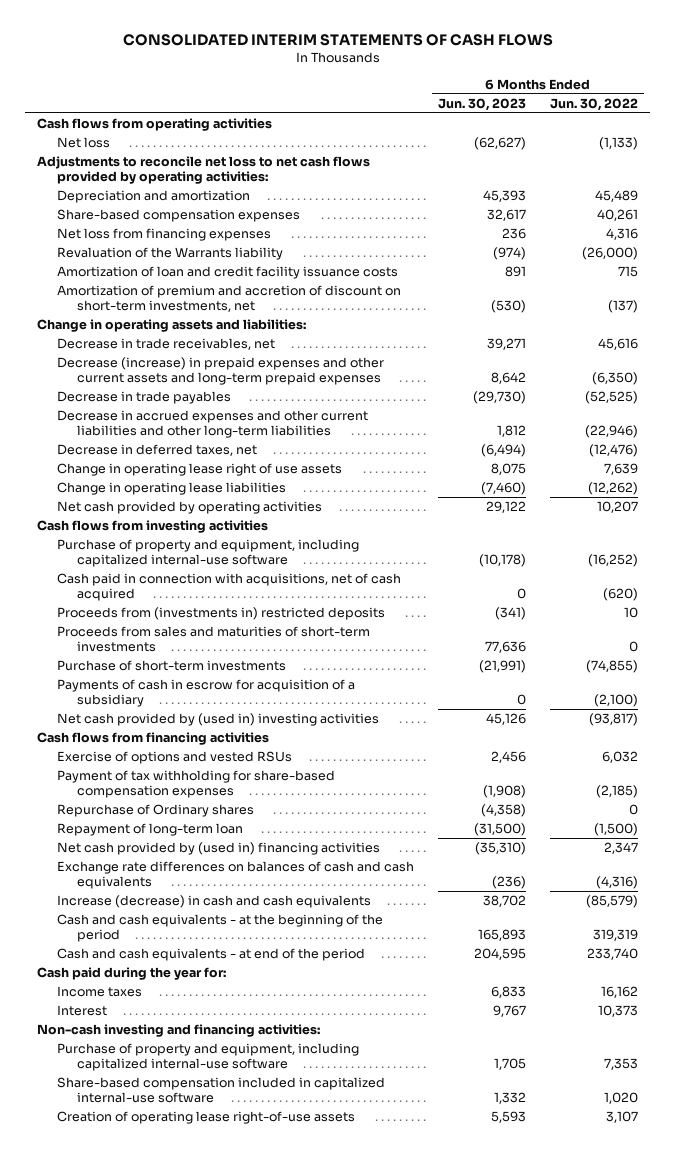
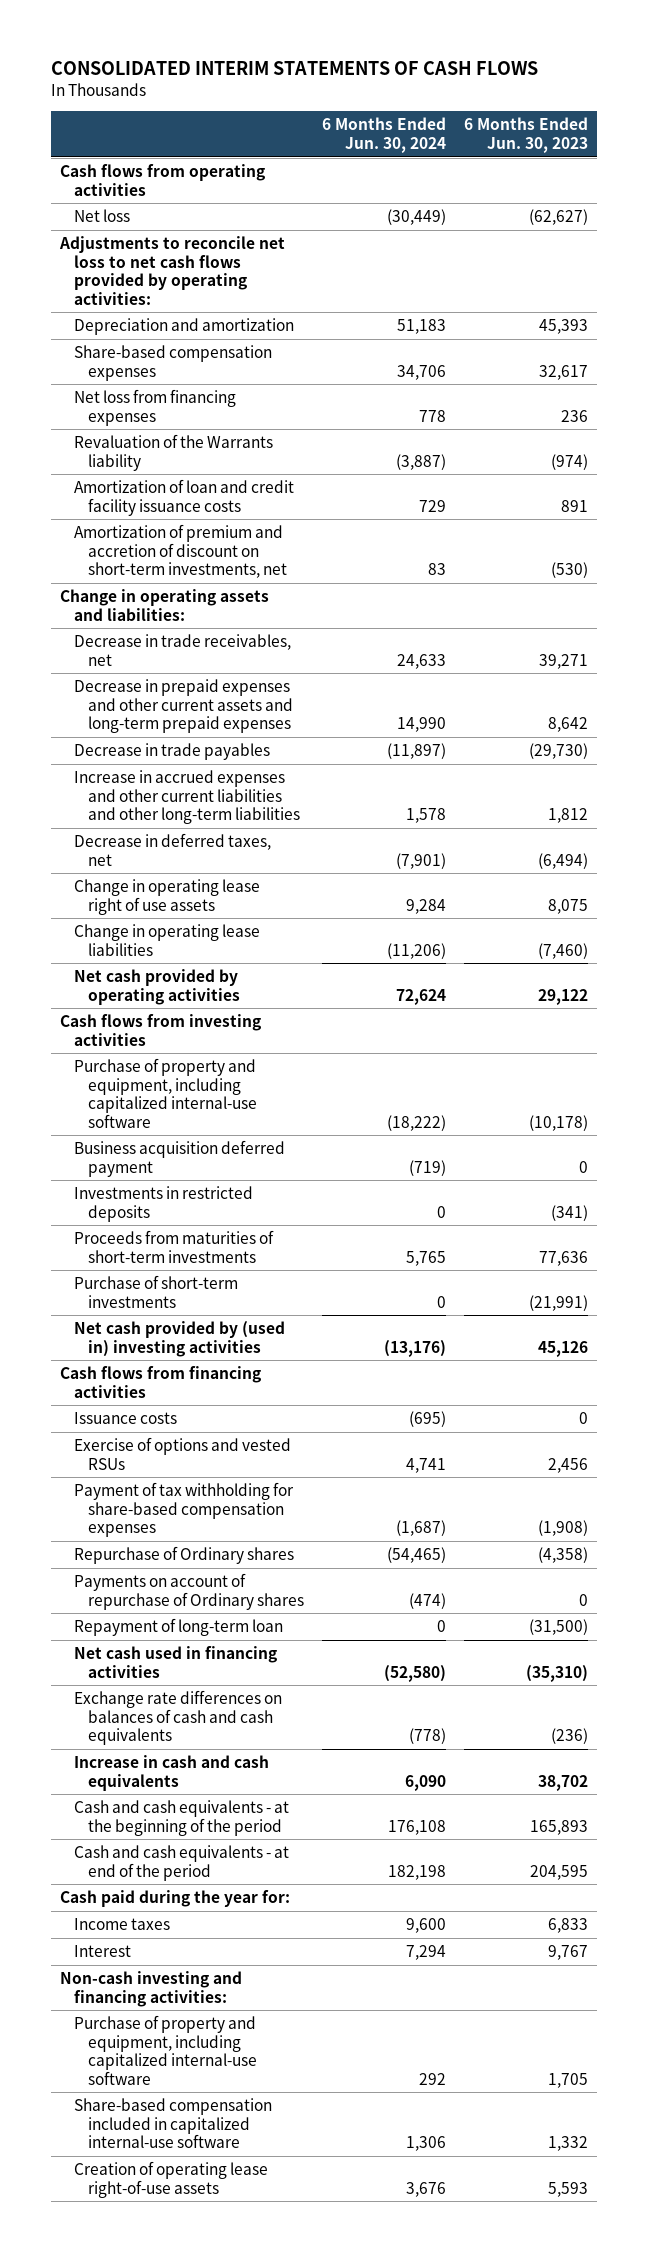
- | 6 Months Ended Jun. 30, 2023 | 6 Months Ended Jun. 30, 2022
+ | 6 Months Ended Jun. 30, 2024 | 6 Months Ended Jun. 30, 2023
- Decrease (increase) in prepaid expenses and other current assets and long-term prepaid expenses | 8,642 | (6,350)
+ Decrease in prepaid expenses and other current assets and long-term prepaid expenses | 14,990 | 8,642
- Decrease in accrued expenses and other current liabilities and other long-term liabilities | 1,812 | (22,946)
+ Increase in accrued expenses and other current liabilities and other long-term liabilities | 1,578 | 1,812
- Cash paid in connection with acquisitions, net of cash acquired | 0 | (620)
- Proceeds from (investments in) restricted deposits | (341) | 10
- Proceeds from sales and maturities of short-term investments | 77,636 | 0
+ Business acquisition deferred payment | (719) | 0
+ Investments in restricted deposits | 0 | (341)
+ Proceeds from maturities of short-term investments | 5,765 | 77,636
- Payments of cash in escrow for acquisition of a subsidiary | 0 | (2,100)
+ Issuance costs | (695) | 0
+ Payments on account of repurchase of Ordinary shares | (474) | 0
- Net cash provided by (used in) financing activities | (35,310) | 2,347
+ Net cash used in financing activities | (52,580) | (35,310)
- Increase (decrease) in cash and cash equivalents | 38,702 | (85,579)
+ Increase in cash and cash equivalents | 6,090 | 38,702

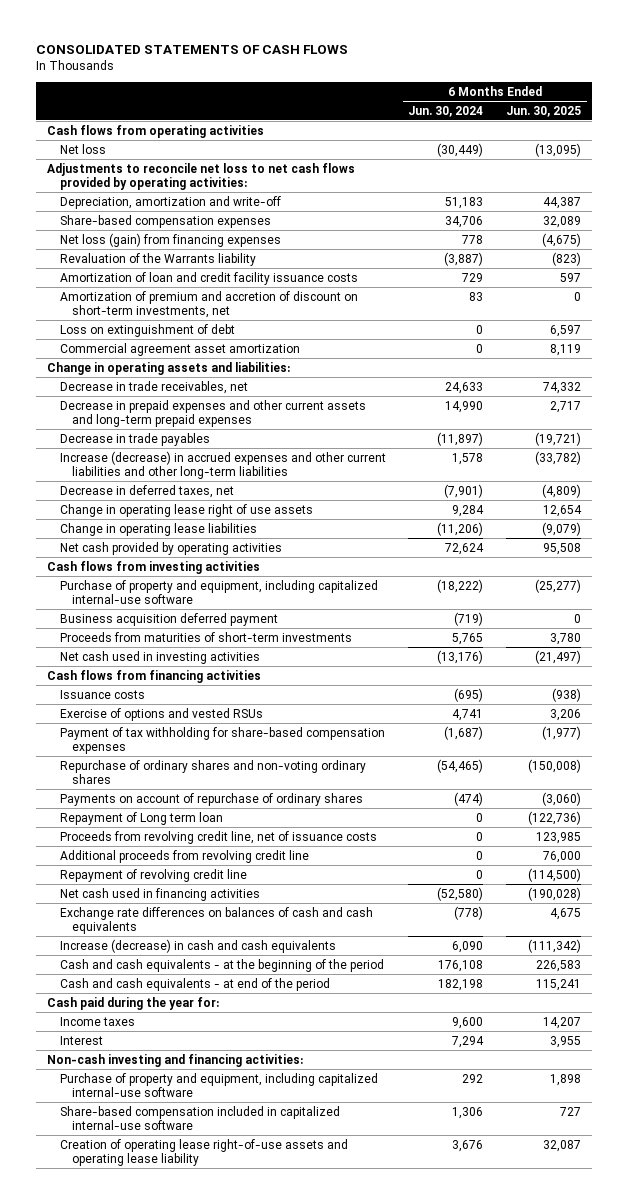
- CONSOLIDATED INTERIM STATEMENTS OF CASH FLOWS
+ CONSOLIDATED STATEMENTS OF CASH FLOWS
- | 6 Months Ended Jun. 30, 2024 | 6 Months Ended Jun. 30, 2023
+ | 6 Months Ended Jun. 30, 2024 | 6 Months Ended Jun. 30, 2025
- Depreciation and amortization | 51,183 | 45,393
+ Depreciation, amortization and write-off | 51,183 | 44,387
- Net loss from financing expenses | 778 | 236
+ Net loss (gain) from financing expenses | 778 | (4,675)
+ Loss on extinguishment of debt | 0 | 6,597
+ Commercial agreement asset amortization | 0 | 8,119
- Increase in accrued expenses and other current liabilities and other long-term liabilities | 1,578 | 1,812
+ Increase (decrease) in accrued expenses and other current liabilities and other long-term liabilities | 1,578 | (33,782)
- Investments in restricted deposits | 0 | (341)
- Purchase of short-term investments | 0 | (21,991)
- Net cash provided by (used in) investing activities | (13,176) | 45,126
+ Net cash used in investing activities | (13,176) | (21,497)
- Repurchase of Ordinary shares | (54,465) | (4,358)
- Payments on account of repurchase of Ordinary shares | (474) | 0
- Repayment of long-term loan | 0 | (31,500)
+ Repurchase of ordinary shares and non-voting ordinary shares | (54,465) | (150,008)
+ Payments on account of repurchase of ordinary shares | (474) | (3,060)
+ Repayment of Long term loan | 0 | (122,736)
+ Proceeds from revolving credit line, net of issuance costs | 0 | 123,985
+ Additional proceeds from revolving credit line | 0 | 76,000
+ Repayment of revolving credit line | 0 | (114,500)
- Increase in cash and cash equivalents | 6,090 | 38,702
+ Increase (decrease) in cash and cash equivalents | 6,090 | (111,342)
- Creation of operating lease right-of-use assets | 3,676 | 5,593
+ Creation of operating lease right-of-use assets and operating lease liability | 3,676 | 32,087

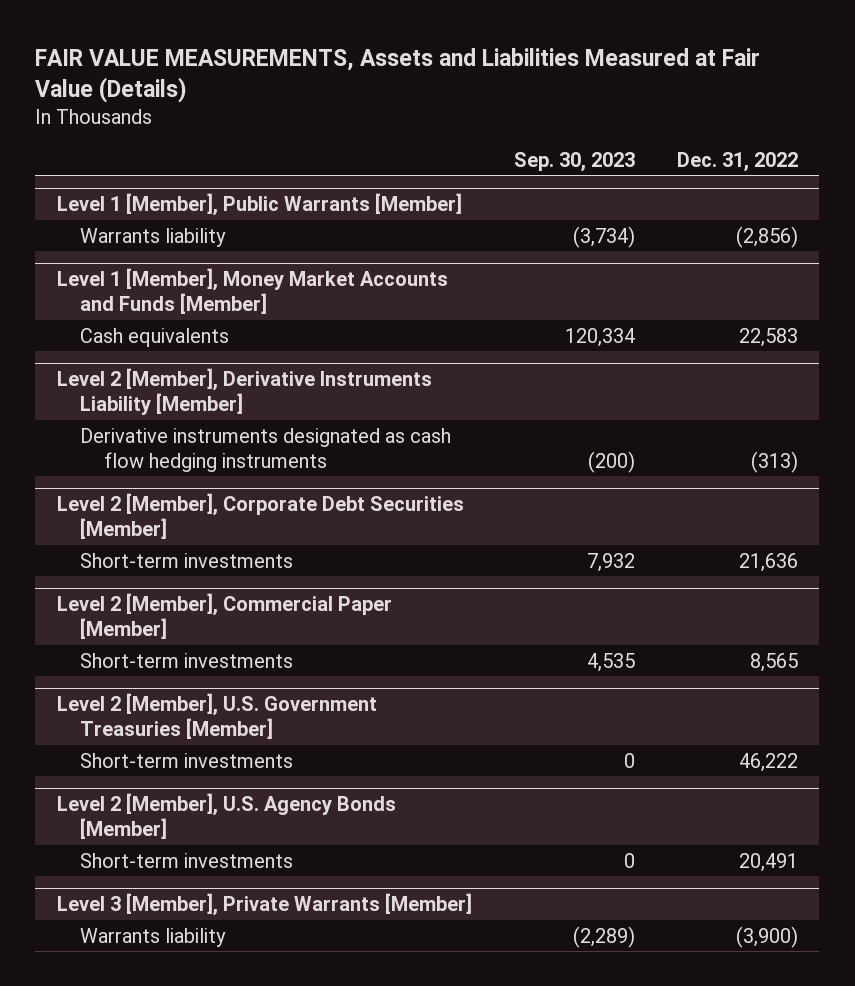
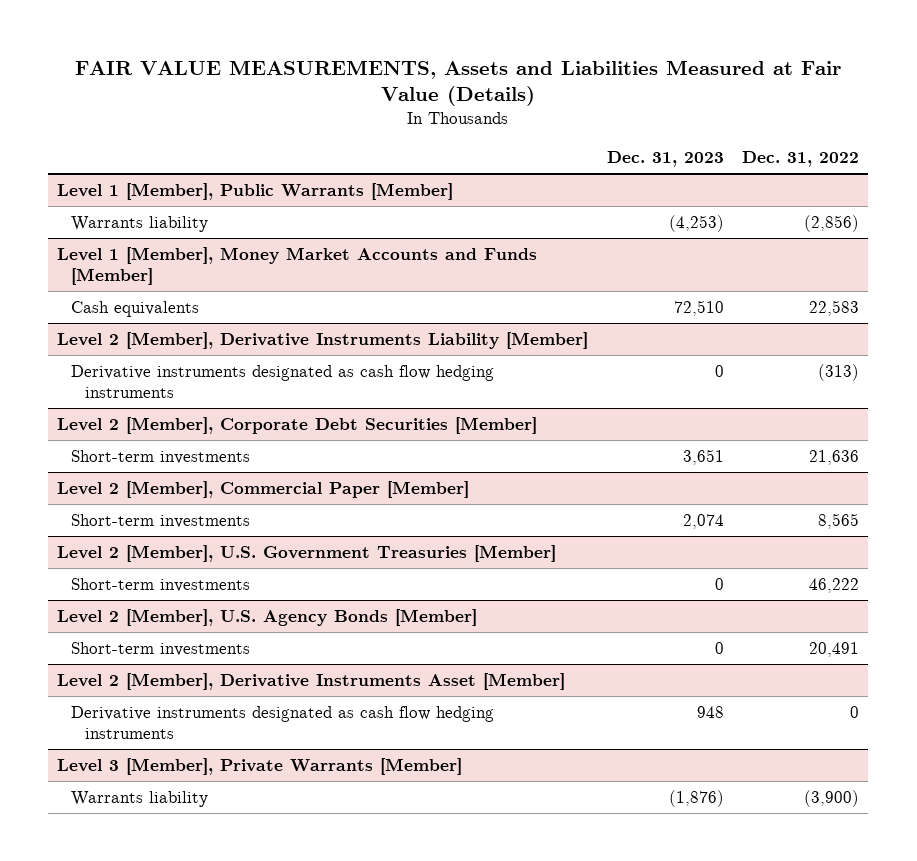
- | Sep. 30, 2023 | Dec. 31, 2022
+ | Dec. 31, 2023 | Dec. 31, 2022
+ Level 2 [Member], Derivative Instruments Asset [Member]
+ Derivative instruments designated as cash flow hedging instruments | 948 | 0

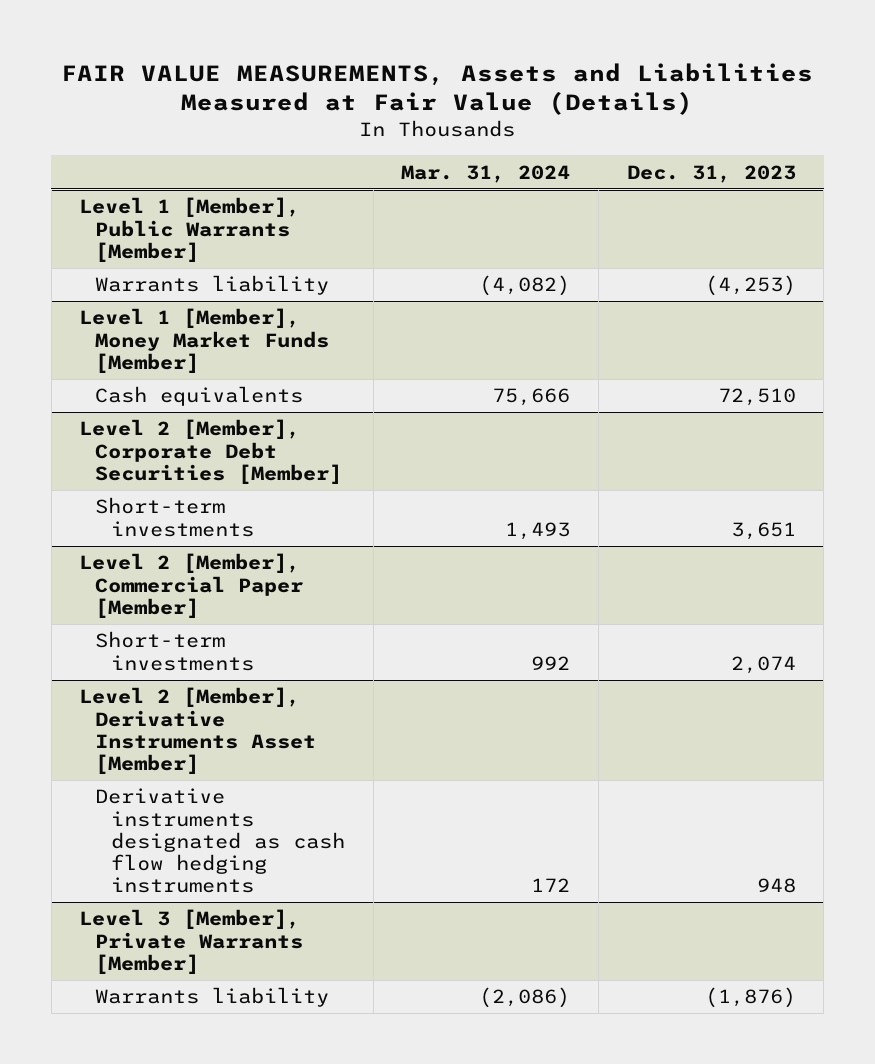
- | Dec. 31, 2023 | Dec. 31, 2022
+ | Mar. 31, 2024 | Dec. 31, 2023
- Level 1 [Member], Money Market Accounts and Funds [Member]
+ Level 1 [Member], Money Market Funds [Member]
- Level 2 [Member], Derivative Instruments Liability [Member]
- Derivative instruments designated as cash flow hedging instruments | 0 | (313)
- Level 2 [Member], U.S. Government Treasuries [Member]
- Short-term investments | 0 | 46,222
- Level 2 [Member], U.S. Agency Bonds [Member]
- Short-term investments | 0 | 20,491

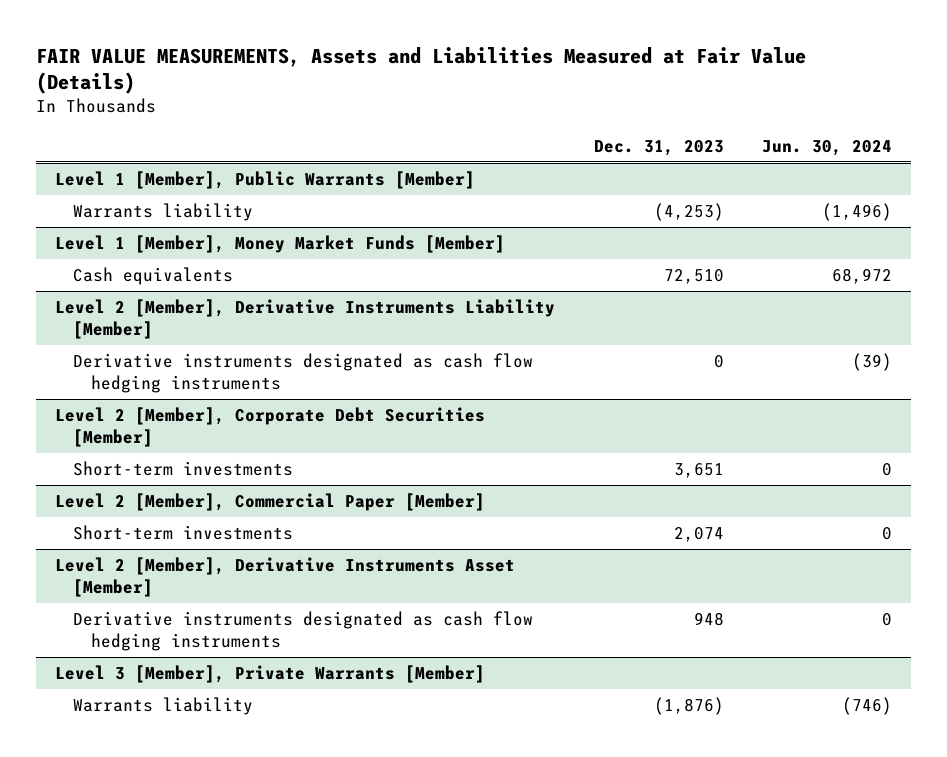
- | Mar. 31, 2024 | Dec. 31, 2023
+ | Dec. 31, 2023 | Jun. 30, 2024
+ Level 2 [Member], Derivative Instruments Liability [Member]
+ Derivative instruments designated as cash flow hedging instruments | 0 | (39)

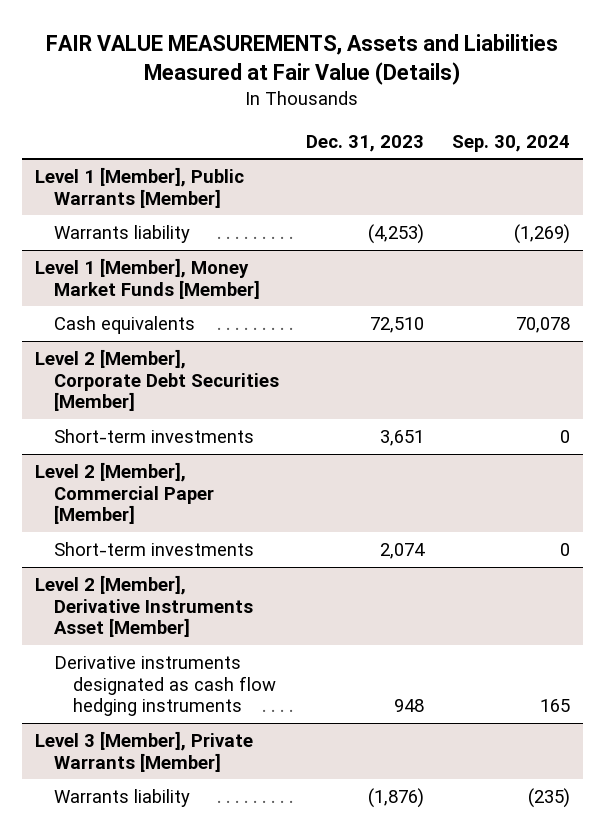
- | Dec. 31, 2023 | Jun. 30, 2024
+ | Dec. 31, 2023 | Sep. 30, 2024
- Level 2 [Member], Derivative Instruments Liability [Member]
- Derivative instruments designated as cash flow hedging instruments | 0 | (39)

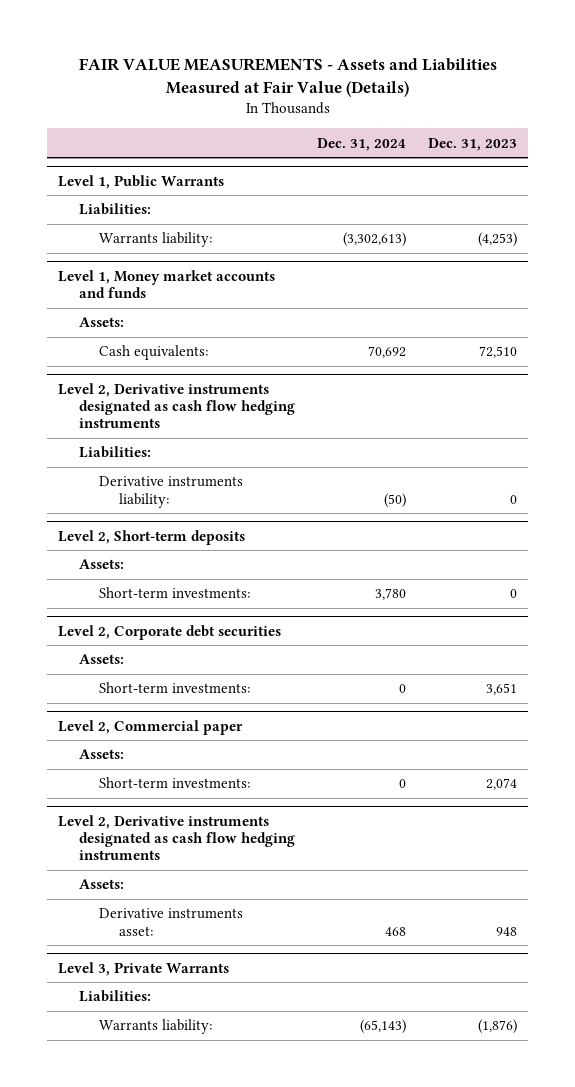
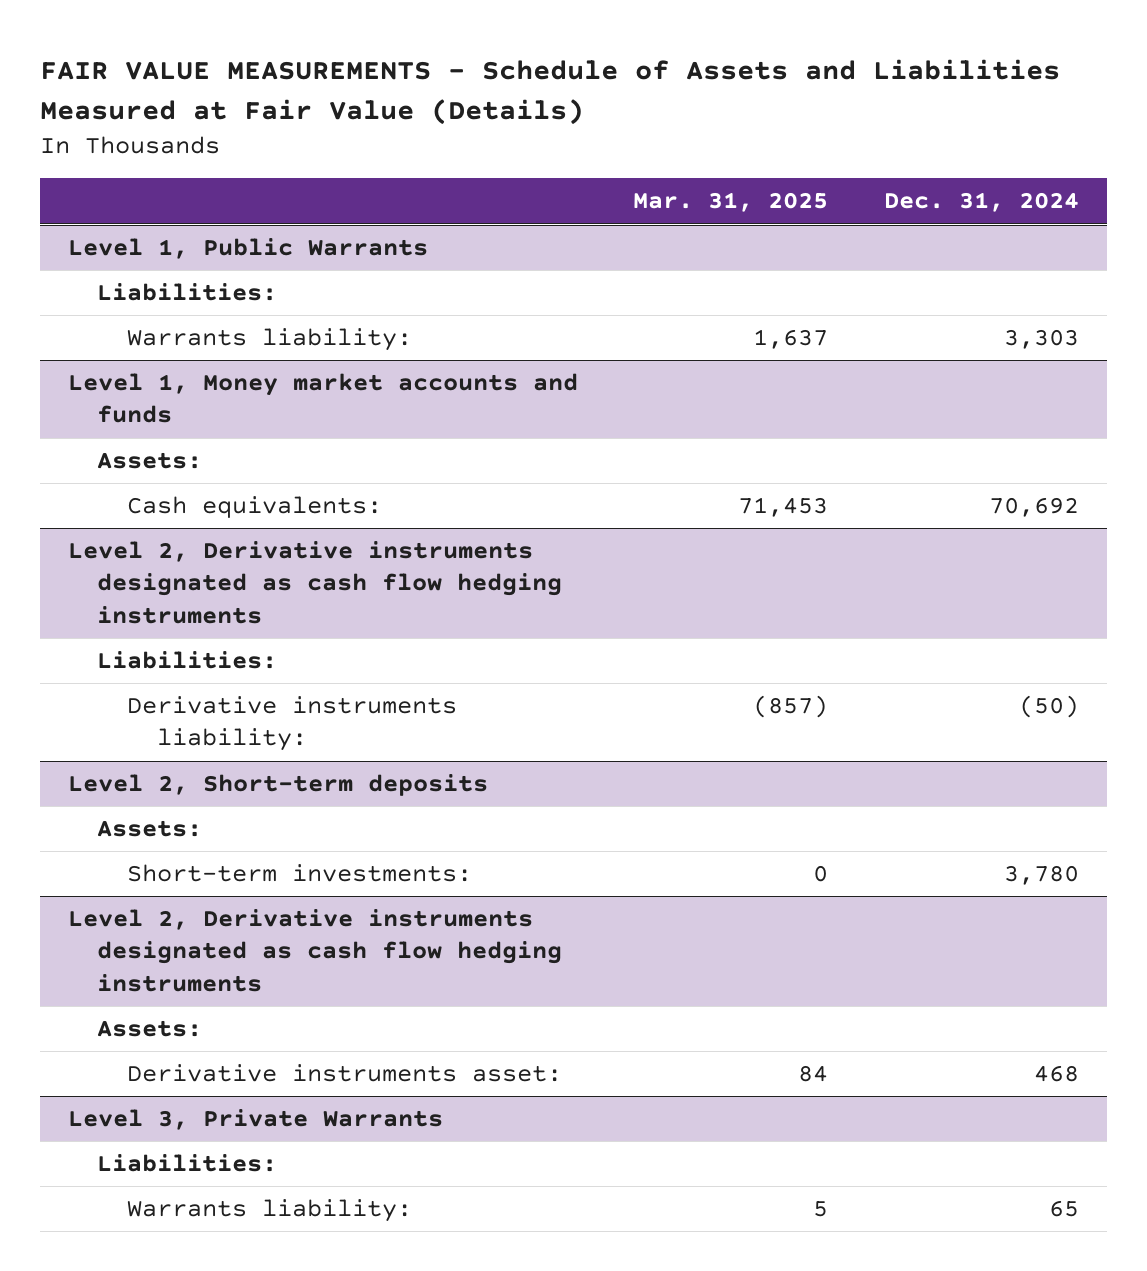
- FAIR VALUE MEASUREMENTS - Assets and Liabilities Measured at Fair Value (Details)
+ FAIR VALUE MEASUREMENTS - Schedule of Assets and Liabilities Measured at Fair Value (Details)
- | Dec. 31, 2024 | Dec. 31, 2023
+ | Mar. 31, 2025 | Dec. 31, 2024
@ Level 1, Public Warrants
- Warrants liability: | (3,302,613) | (4,253)
+ Warrants liability: | 1,637 | 3,303
- Level 2, Corporate debt securities
- Assets:
- Short-term investments: | 0 | 3,651
- Level 2, Commercial paper
- Assets:
- Short-term investments: | 0 | 2,074
@ Level 3, Private Warrants
- Warrants liability: | (65,143) | (1,876)
+ Warrants liability: | 5 | 65

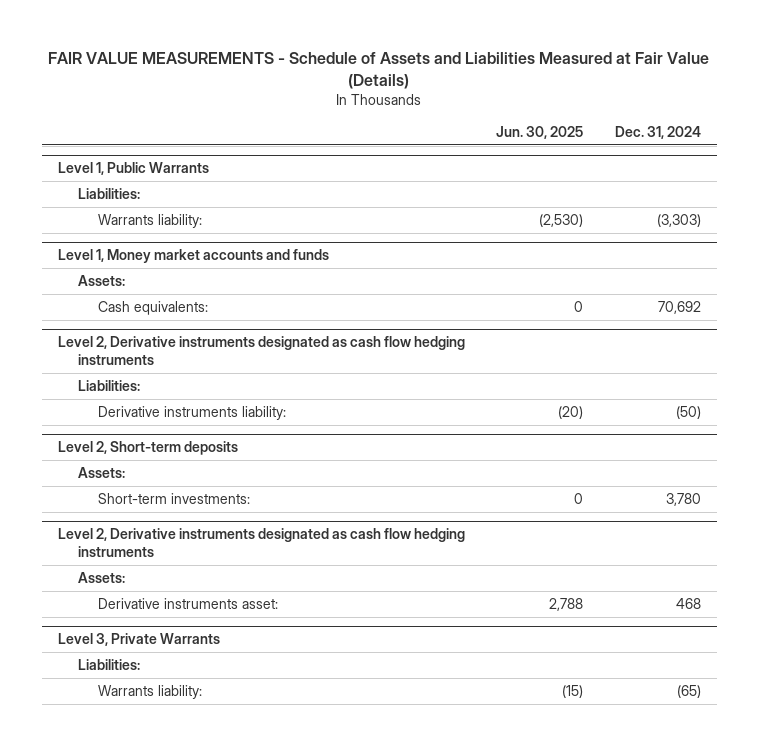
- | Mar. 31, 2025 | Dec. 31, 2024
+ | Jun. 30, 2025 | Dec. 31, 2024
@ Level 1, Public Warrants
- Warrants liability: | 1,637 | 3,303
+ Warrants liability: | (2,530) | (3,303)
@ Level 3, Private Warrants
- Warrants liability: | 5 | 65
+ Warrants liability: | (15) | (65)

